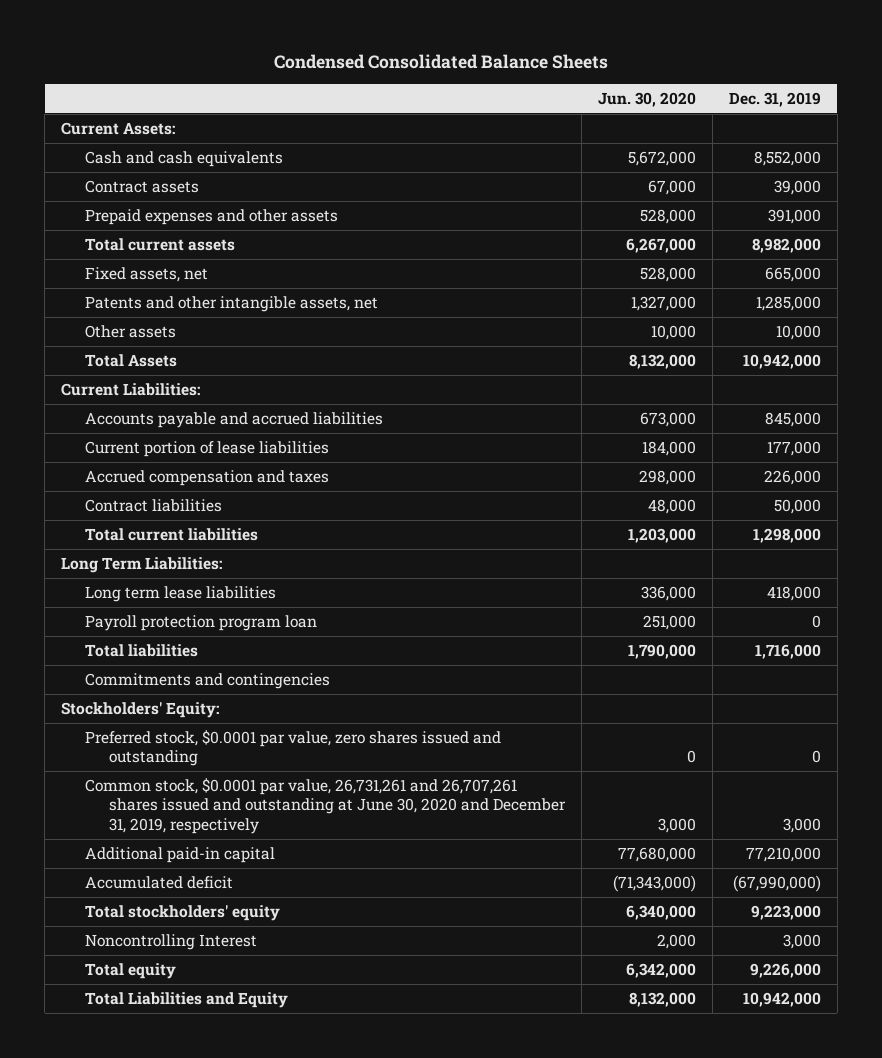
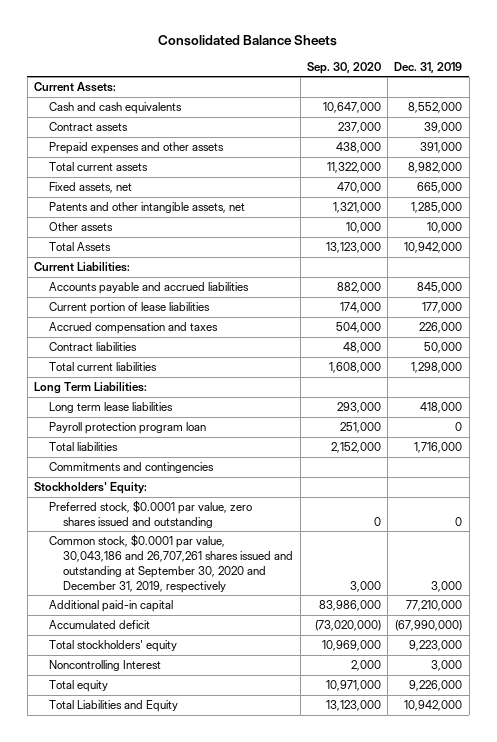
- Condensed Consolidated Balance Sheets
+ Consolidated Balance Sheets
- | Jun. 30, 2020 | Dec. 31, 2019
+ | Sep. 30, 2020 | Dec. 31, 2019
- Common stock, $0.0001 par value, 26,731,261 and 26,707,261 shares issued and outstanding at June 30, 2020 and December 31, 2019, respectively | 3,000 | 3,000
+ Common stock, $0.0001 par value, 30,043,186 and 26,707,261 shares issued and outstanding at September 30, 2020 and December 31, 2019, respectively | 3,000 | 3,000

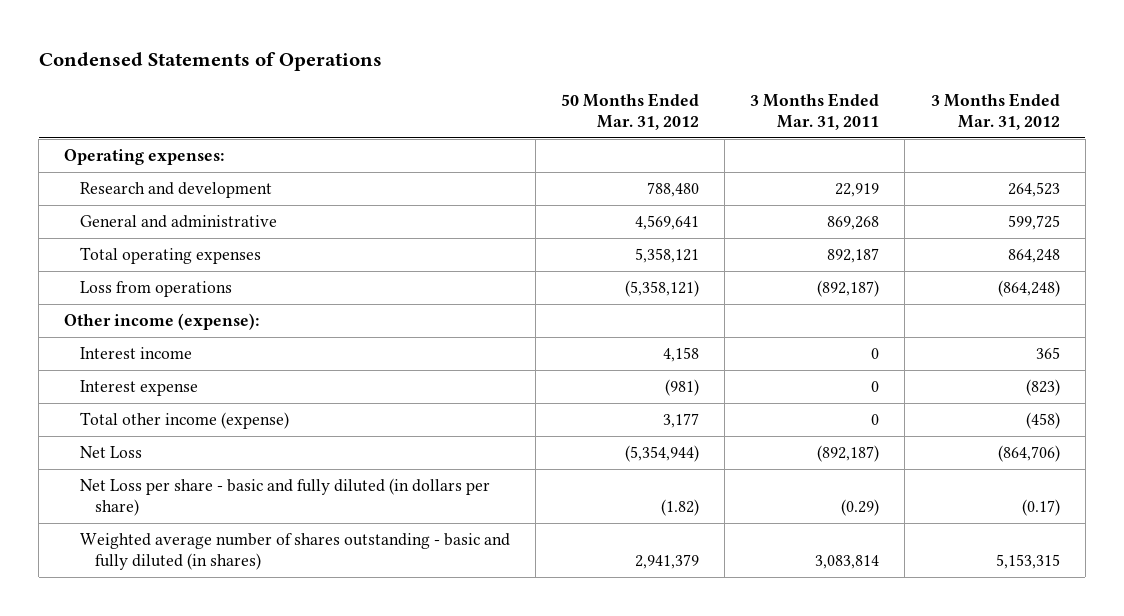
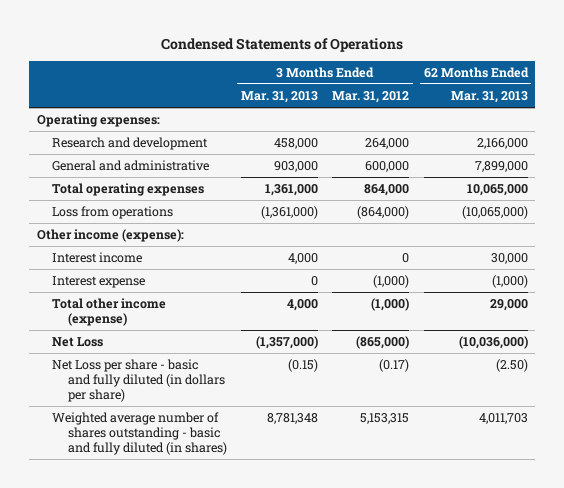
- | 50 Months Ended Mar. 31, 2012 | 3 Months Ended Mar. 31, 2011 | 3 Months Ended Mar. 31, 2012
+ | 3 Months Ended Mar. 31, 2013 | 3 Months Ended Mar. 31, 2012 | 62 Months Ended Mar. 31, 2013
- Research and development | 788,480 | 22,919 | 264,523
- General and administrative | 4,569,641 | 869,268 | 599,725
- Total operating expenses | 5,358,121 | 892,187 | 864,248
- Loss from operations | (5,358,121) | (892,187) | (864,248)
+ Research and development | 458,000 | 264,000 | 2,166,000
+ General and administrative | 903,000 | 600,000 | 7,899,000
+ Total operating expenses | 1,361,000 | 864,000 | 10,065,000
+ Loss from operations | (1,361,000) | (864,000) | (10,065,000)
- Interest income | 4,158 | 0 | 365
- Interest expense | (981) | 0 | (823)
- Total other income (expense) | 3,177 | 0 | (458)
- Net Loss | (5,354,944) | (892,187) | (864,706)
+ Interest income | 4,000 | 0 | 30,000
+ Interest expense | 0 | (1,000) | (1,000)
+ Total other income (expense) | 4,000 | (1,000) | 29,000
+ Net Loss | (1,357,000) | (865,000) | (10,036,000)

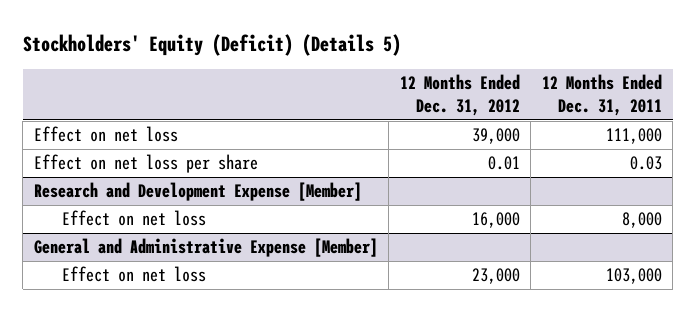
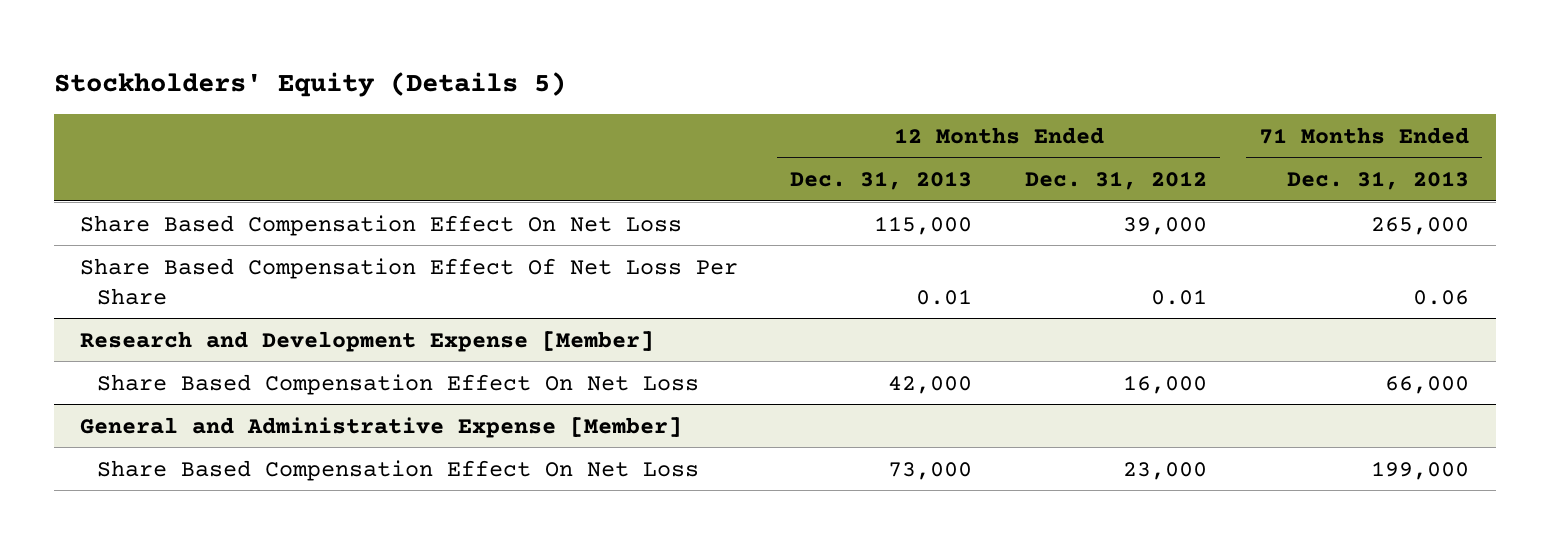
- Stockholders' Equity (Deficit) (Details 5)
+ Stockholders' Equity (Details 5)
- | 12 Months Ended Dec. 31, 2012 | 12 Months Ended Dec. 31, 2011
+ | 12 Months Ended Dec. 31, 2013 | 12 Months Ended Dec. 31, 2012 | 71 Months Ended Dec. 31, 2013
- Effect on net loss | 39,000 | 111,000
- Effect on net loss per share | 0.01 | 0.03
+ Share Based Compensation Effect On Net Loss | 115,000 | 39,000 | 265,000
+ Share Based Compensation Effect Of Net Loss Per Share | 0.01 | 0.01 | 0.06
@ Research and Development Expense [Member]
- Effect on net loss | 16,000 | 8,000
+ Share Based Compensation Effect On Net Loss | 42,000 | 16,000 | 66,000
@ General and Administrative Expense [Member]
- Effect on net loss | 23,000 | 103,000
+ Share Based Compensation Effect On Net Loss | 73,000 | 23,000 | 199,000

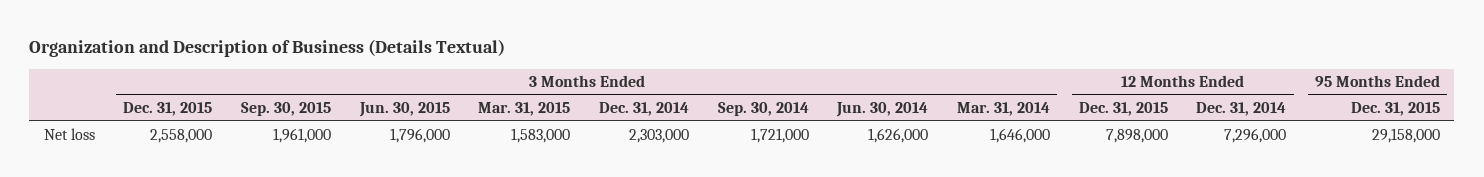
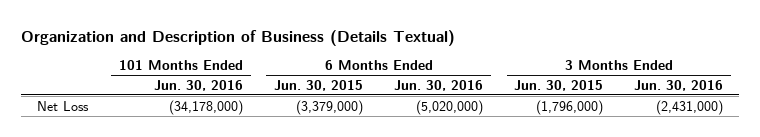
- | 3 Months Ended Dec. 31, 2015 | 3 Months Ended Sep. 30, 2015 | 3 Months Ended Jun. 30, 2015 | 3 Months Ended Mar. 31, 2015 | 3 Months Ended Dec. 31, 2014 | 3 Months Ended Sep. 30, 2014 | 3 Months Ended Jun. 30, 2014 | 3 Months Ended Mar. 31, 2014 | 12 Months Ended Dec. 31, 2015 | 12 Months Ended Dec. 31, 2014 | 95 Months Ended Dec. 31, 2015
+ | 101 Months Ended Jun. 30, 2016 | 6 Months Ended Jun. 30, 2015 | 6 Months Ended Jun. 30, 2016 | 3 Months Ended Jun. 30, 2015 | 3 Months Ended Jun. 30, 2016
- Net loss | 2,558,000 | 1,961,000 | 1,796,000 | 1,583,000 | 2,303,000 | 1,721,000 | 1,626,000 | 1,646,000 | 7,898,000 | 7,296,000 | 29,158,000
+ Net Loss | (34,178,000) | (3,379,000) | (5,020,000) | (1,796,000) | (2,431,000)

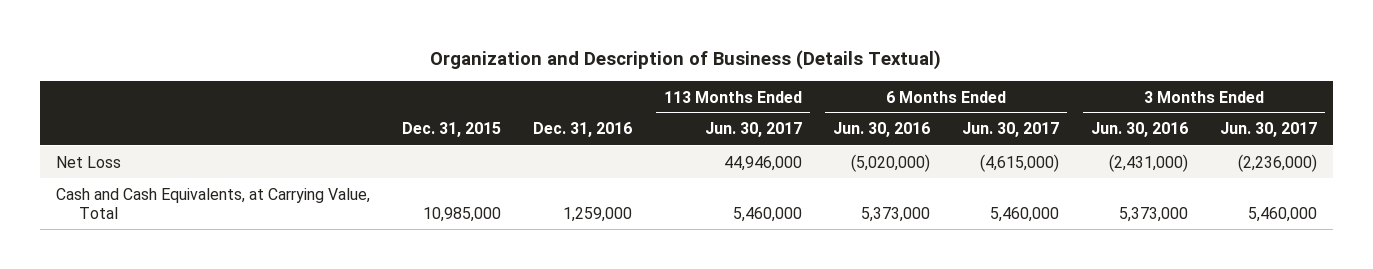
- | 101 Months Ended Jun. 30, 2016 | 6 Months Ended Jun. 30, 2015 | 6 Months Ended Jun. 30, 2016 | 3 Months Ended Jun. 30, 2015 | 3 Months Ended Jun. 30, 2016
+ | Dec. 31, 2015 | Dec. 31, 2016 | 113 Months Ended Jun. 30, 2017 | 6 Months Ended Jun. 30, 2016 | 6 Months Ended Jun. 30, 2017 | 3 Months Ended Jun. 30, 2016 | 3 Months Ended Jun. 30, 2017
+ Cash and Cash Equivalents, at Carrying Value, Total | 10,985,000 | 1,259,000 | 5,460,000 | 5,373,000 | 5,460,000 | 5,373,000 | 5,460,000

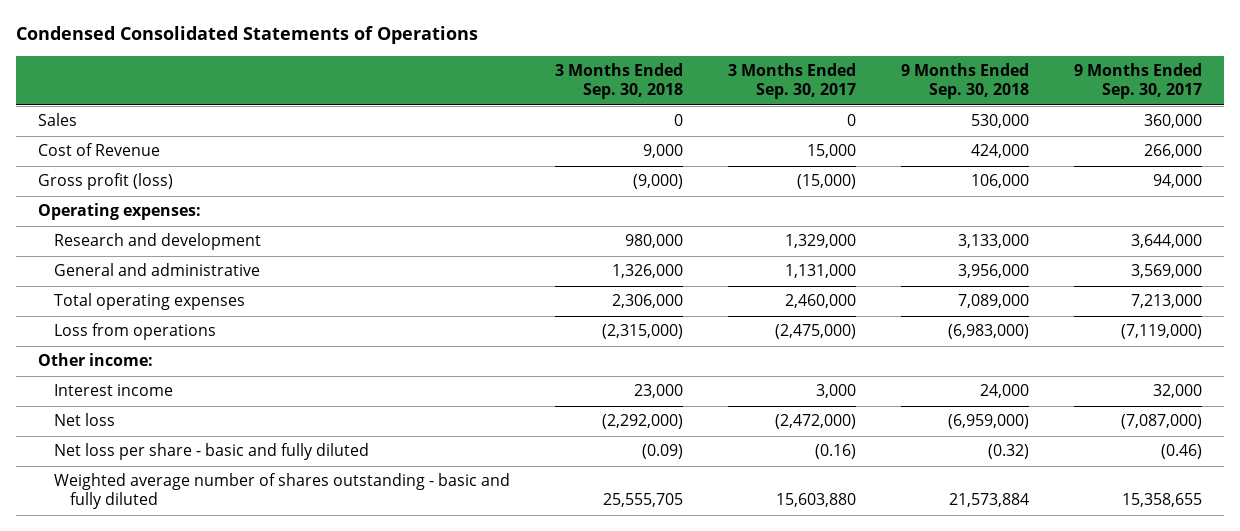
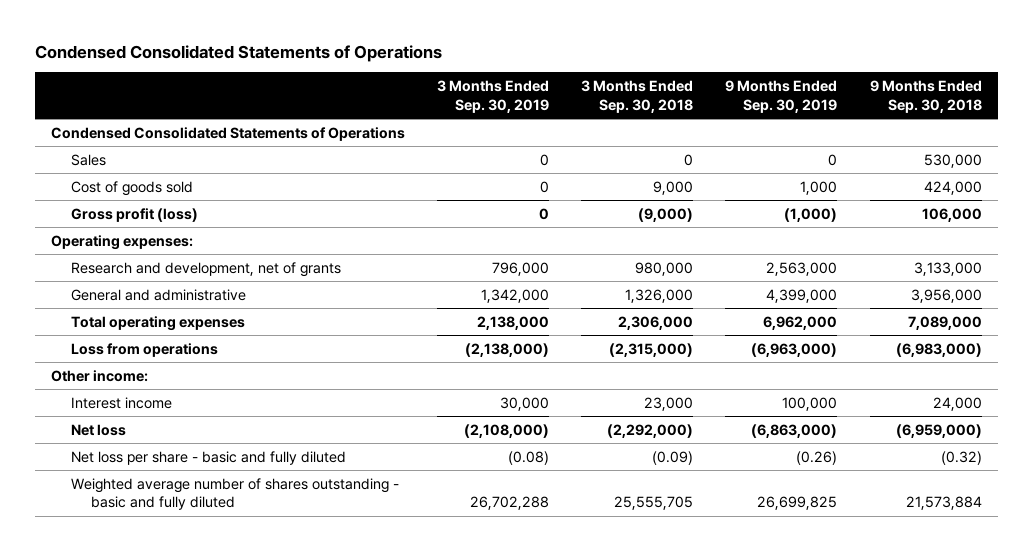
- | 3 Months Ended Sep. 30, 2018 | 3 Months Ended Sep. 30, 2017 | 9 Months Ended Sep. 30, 2018 | 9 Months Ended Sep. 30, 2017
+ | 3 Months Ended Sep. 30, 2019 | 3 Months Ended Sep. 30, 2018 | 9 Months Ended Sep. 30, 2019 | 9 Months Ended Sep. 30, 2018
+ Condensed Consolidated Statements of Operations
- Cost of Revenue | 9,000 | 15,000 | 424,000 | 266,000
+ Cost of goods sold | 0 | 9,000 | 1,000 | 424,000
- Research and development | 980,000 | 1,329,000 | 3,133,000 | 3,644,000
+ Research and development, net of grants | 796,000 | 980,000 | 2,563,000 | 3,133,000

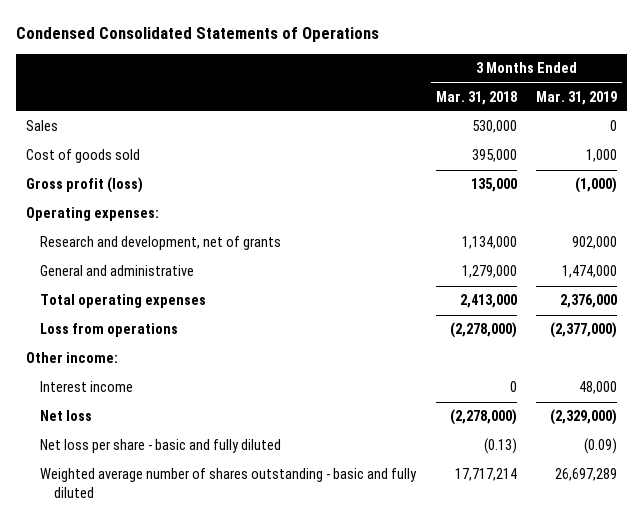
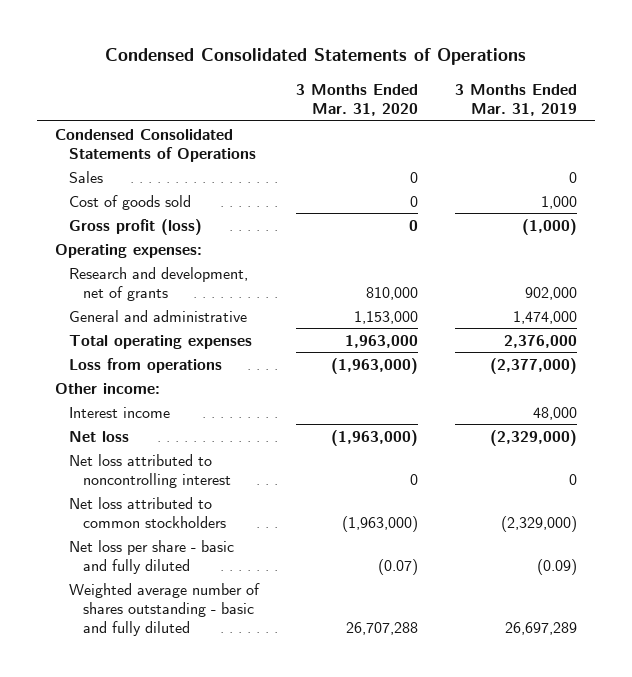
- | 3 Months Ended Mar. 31, 2018 | 3 Months Ended Mar. 31, 2019
+ | 3 Months Ended Mar. 31, 2020 | 3 Months Ended Mar. 31, 2019
+ Condensed Consolidated Statements of Operations
+ Net loss attributed to noncontrolling interest | 0 | 0
+ Net loss attributed to common stockholders | (1,963,000) | (2,329,000)

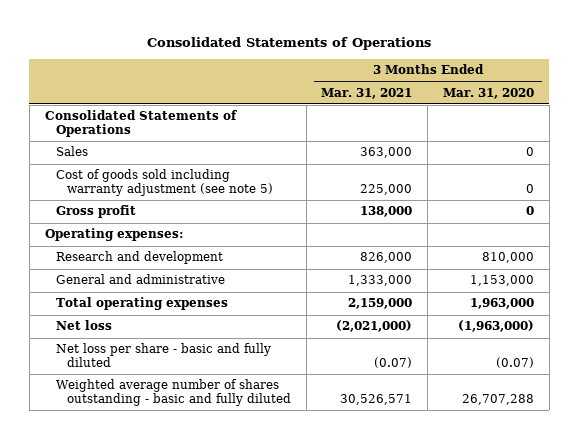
- Condensed Consolidated Statements of Operations
+ Consolidated Statements of Operations
- | 3 Months Ended Mar. 31, 2020 | 3 Months Ended Mar. 31, 2019
+ | 3 Months Ended Mar. 31, 2021 | 3 Months Ended Mar. 31, 2020
- Condensed Consolidated Statements of Operations
+ Consolidated Statements of Operations
- Cost of goods sold | 0 | 1,000
- Gross profit (loss) | 0 | (1,000)
+ Cost of goods sold including warranty adjustment (see note 5) | 225,000 | 0
+ Gross profit | 138,000 | 0
- Research and development, net of grants | 810,000 | 902,000
+ Research and development | 826,000 | 810,000
- Loss from operations | (1,963,000) | (2,377,000)
- Other income:
- Interest income | | 48,000
- Net loss attributed to noncontrolling interest | 0 | 0
- Net loss attributed to common stockholders | (1,963,000) | (2,329,000)

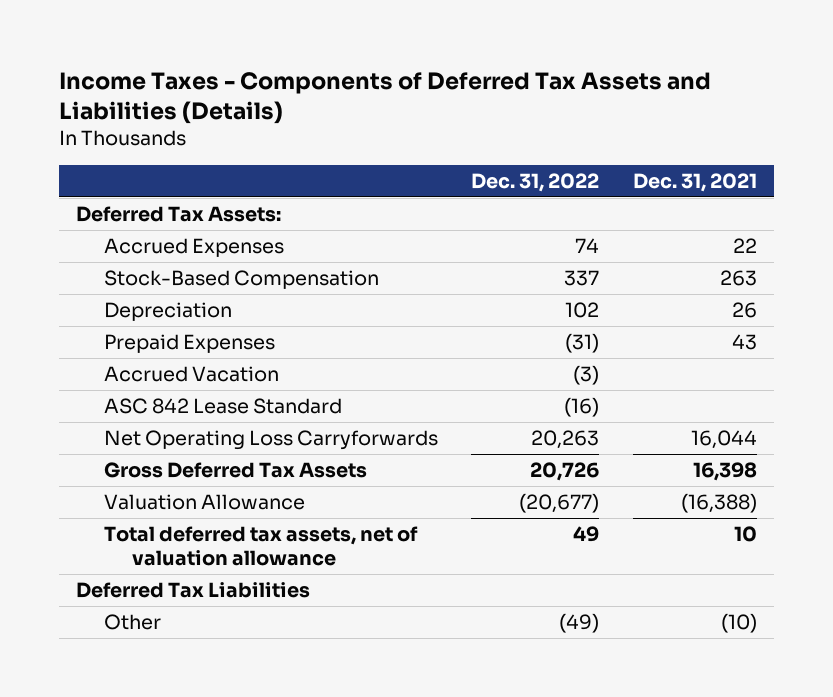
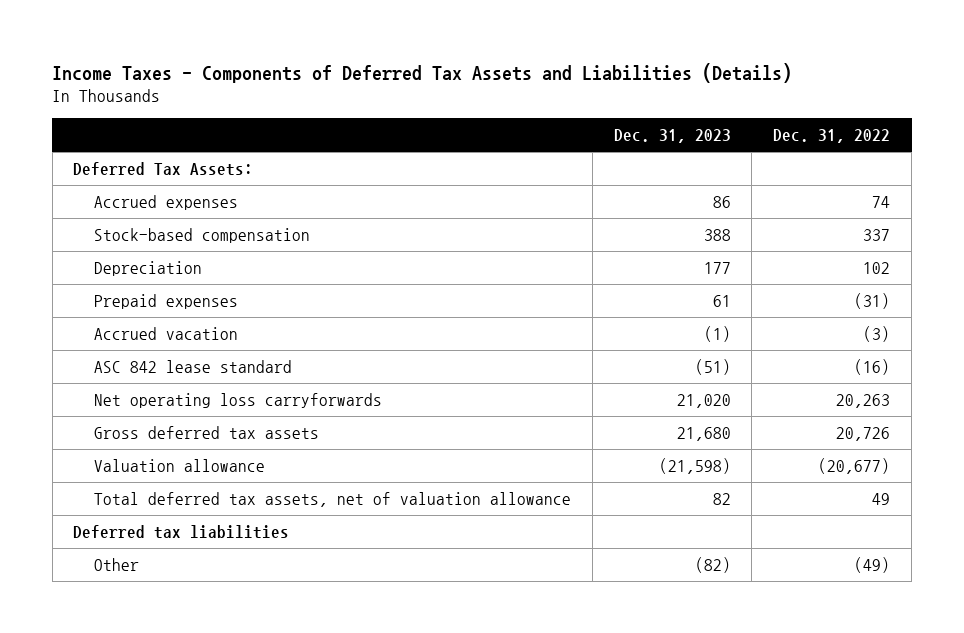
- | Dec. 31, 2022 | Dec. 31, 2021
+ | Dec. 31, 2023 | Dec. 31, 2022
- Accrued Expenses | 74 | 22
- Stock-Based Compensation | 337 | 263
+ Accrued expenses | 86 | 74
+ Stock-based compensation | 388 | 337
- Prepaid Expenses | (31) | 43
- Accrued Vacation | (3) |
- ASC 842 Lease Standard | (16) |
- Net Operating Loss Carryforwards | 20,263 | 16,044
- Gross Deferred Tax Assets | 20,726 | 16,398
- Valuation Allowance | (20,677) | (16,388)
+ Prepaid expenses | 61 | (31)
+ Accrued vacation | (1) | (3)
+ ASC 842 lease standard | (51) | (16)
+ Net operating loss carryforwards | 21,020 | 20,263
+ Gross deferred tax assets | 21,680 | 20,726
+ Valuation allowance | (21,598) | (20,677)
- Deferred Tax Liabilities
+ Deferred tax liabilities

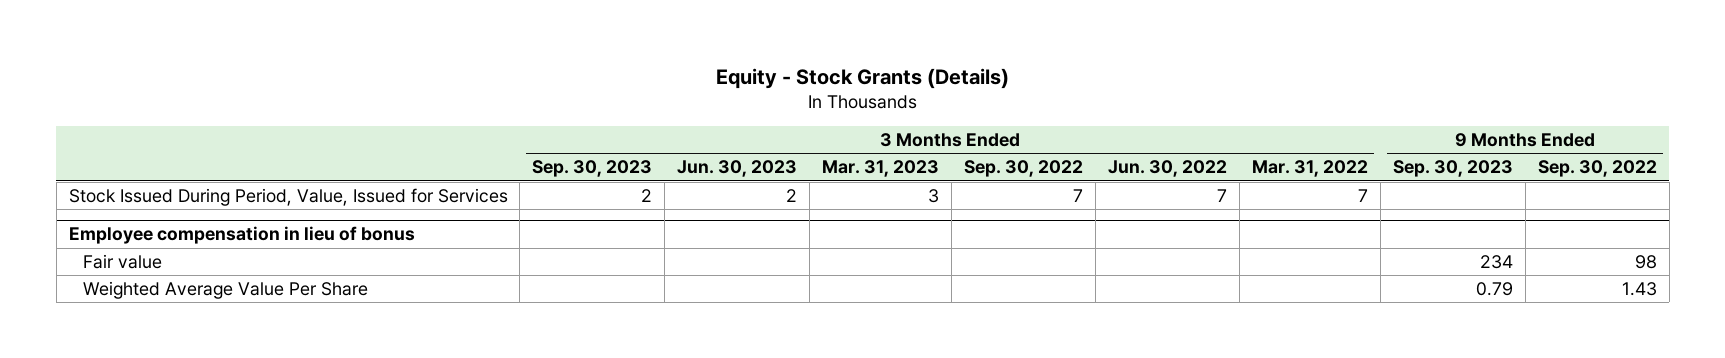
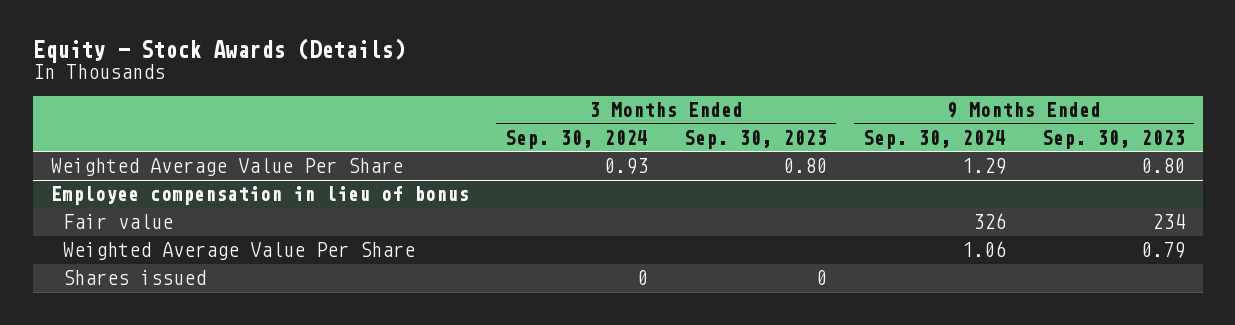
- Equity - Stock Grants (Details)
+ Equity - Stock Awards (Details)
- | 3 Months Ended Sep. 30, 2023 | 3 Months Ended Jun. 30, 2023 | 3 Months Ended Mar. 31, 2023 | 3 Months Ended Sep. 30, 2022 | 3 Months Ended Jun. 30, 2022 | 3 Months Ended Mar. 31, 2022 | 9 Months Ended Sep. 30, 2023 | 9 Months Ended Sep. 30, 2022
+ | 3 Months Ended Sep. 30, 2024 | 3 Months Ended Sep. 30, 2023 | 9 Months Ended Sep. 30, 2024 | 9 Months Ended Sep. 30, 2023
- Stock Issued During Period, Value, Issued for Services | 2 | 2 | 3 | 7 | 7 | 7 | |
+ Weighted Average Value Per Share | 0.93 | 0.80 | 1.29 | 0.80
@ Employee compensation in lieu of bonus
+ Shares issued | 0 | 0 | |

